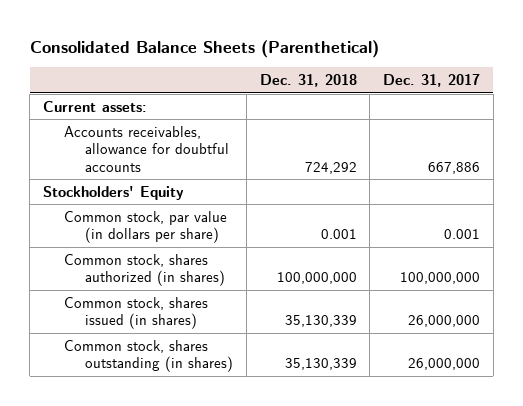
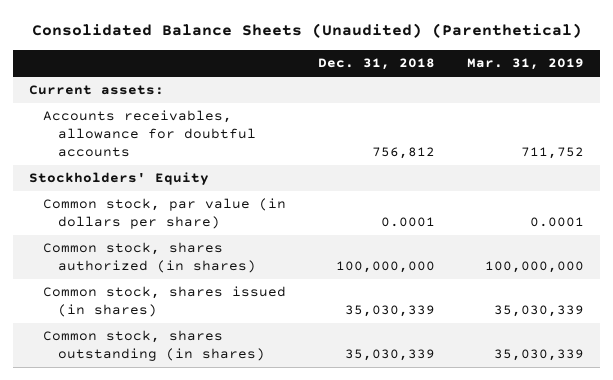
- Consolidated Balance Sheets (Parenthetical)
+ Consolidated Balance Sheets (Unaudited) (Parenthetical)
- | Dec. 31, 2018 | Dec. 31, 2017
+ | Dec. 31, 2018 | Mar. 31, 2019
- Accounts receivables, allowance for doubtful accounts | 724,292 | 667,886
+ Accounts receivables, allowance for doubtful accounts | 756,812 | 711,752
- Common stock, par value (in dollars per share) | 0.001 | 0.001
+ Common stock, par value (in dollars per share) | 0.0001 | 0.0001
- Common stock, shares issued (in shares) | 35,130,339 | 26,000,000
- Common stock, shares outstanding (in shares) | 35,130,339 | 26,000,000
+ Common stock, shares issued (in shares) | 35,030,339 | 35,030,339
+ Common stock, shares outstanding (in shares) | 35,030,339 | 35,030,339

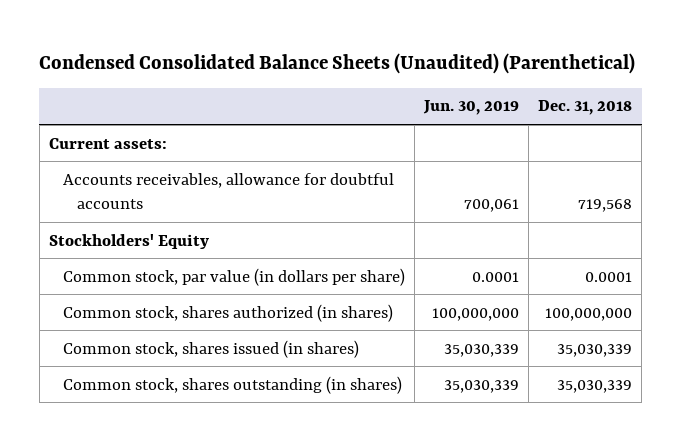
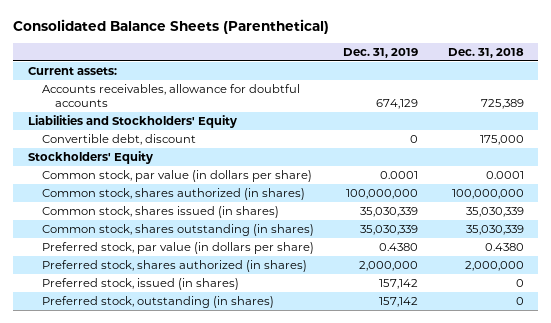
- Condensed Consolidated Balance Sheets (Unaudited) (Parenthetical)
+ Consolidated Balance Sheets (Parenthetical)
- | Jun. 30, 2019 | Dec. 31, 2018
+ | Dec. 31, 2019 | Dec. 31, 2018
- Accounts receivables, allowance for doubtful accounts | 700,061 | 719,568
+ Accounts receivables, allowance for doubtful accounts | 674,129 | 725,389
+ Liabilities and Stockholders' Equity
+ Convertible debt, discount | 0 | 175,000
+ Preferred stock, par value (in dollars per share) | 0.4380 | 0.4380
+ Preferred stock, shares authorized (in shares) | 2,000,000 | 2,000,000
+ Preferred stock, issued (in shares) | 157,142 | 0
+ Preferred stock, outstanding (in shares) | 157,142 | 0

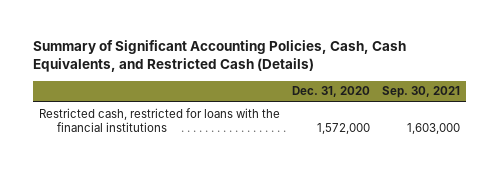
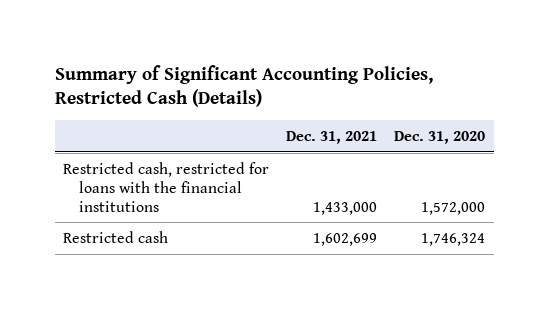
- Summary of Significant Accounting Policies, Cash, Cash Equivalents, and Restricted Cash (Details)
+ Summary of Significant Accounting Policies, Restricted Cash (Details)
- | Dec. 31, 2020 | Sep. 30, 2021
+ | Dec. 31, 2021 | Dec. 31, 2020
+ Restricted cash | 1,602,699 | 1,746,324

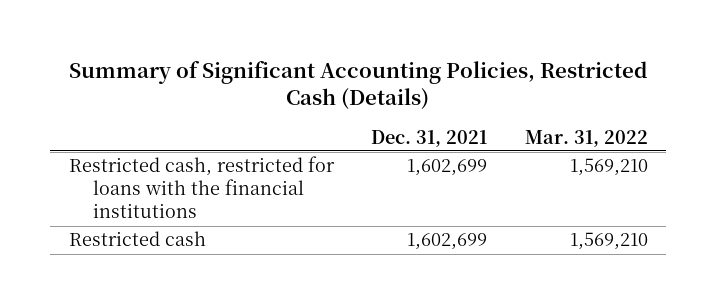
- | Dec. 31, 2021 | Dec. 31, 2020
+ | Dec. 31, 2021 | Mar. 31, 2022
- Restricted cash, restricted for loans with the financial institutions | 1,433,000 | 1,572,000
+ Restricted cash, restricted for loans with the financial institutions | 1,602,699 | 1,569,210

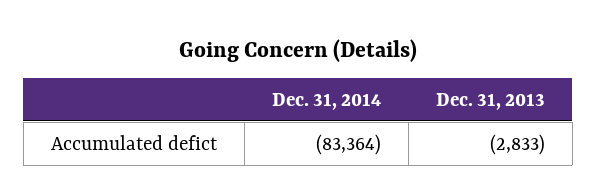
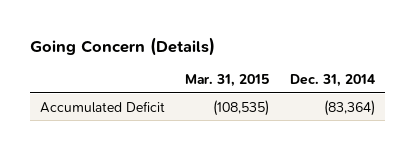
- | Dec. 31, 2014 | Dec. 31, 2013
+ | Mar. 31, 2015 | Dec. 31, 2014
- Accumulated defict | (83,364) | (2,833)
+ Accumulated Deficit | (108,535) | (83,364)

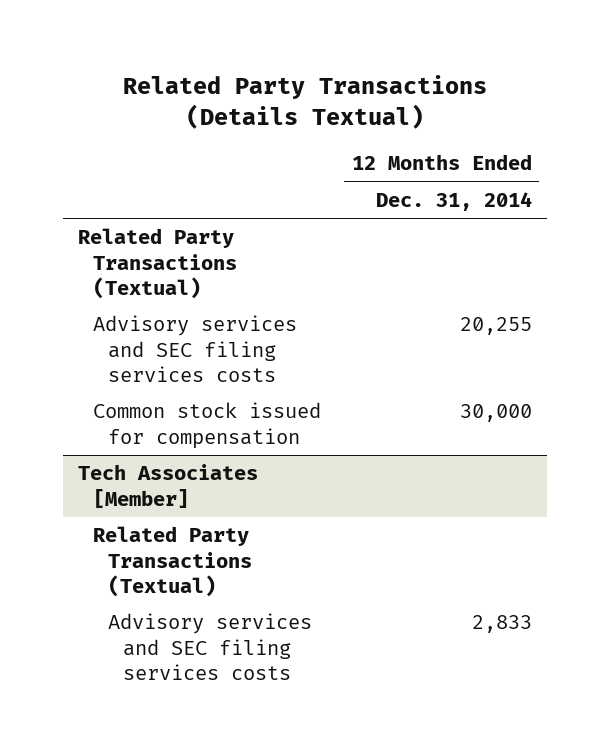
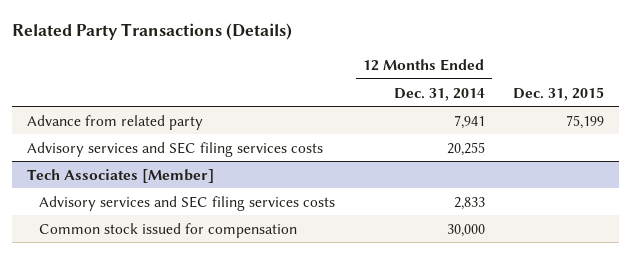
- Related Party Transactions (Details Textual)
+ Related Party Transactions (Details)
- | 12 Months Ended Dec. 31, 2014
+ | 12 Months Ended Dec. 31, 2014 | Dec. 31, 2015
- Related Party Transactions (Textual)
+ Advance from related party | 7,941 | 75,199
- Common stock issued for compensation | 30,000
@ Tech Associates [Member]
- Related Party Transactions (Textual)
+ Common stock issued for compensation | 30,000 |

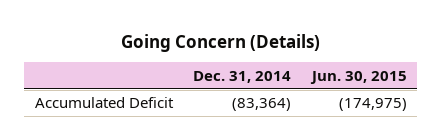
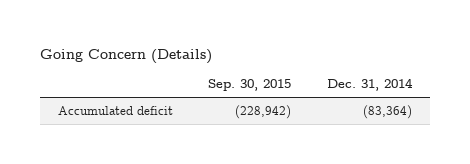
- | Dec. 31, 2014 | Jun. 30, 2015
+ | Sep. 30, 2015 | Dec. 31, 2014
- Accumulated Deficit | (83,364) | (174,975)
+ Accumulated deficit | (228,942) | (83,364)

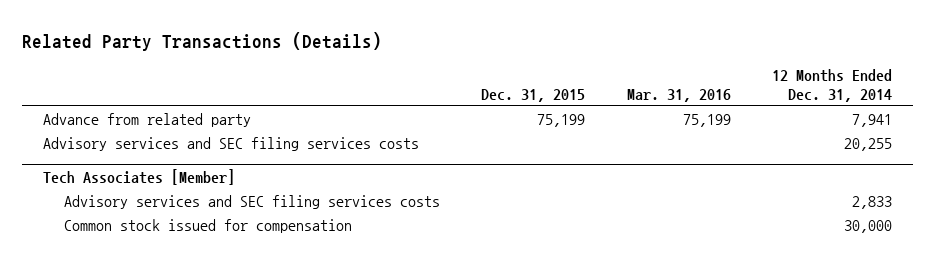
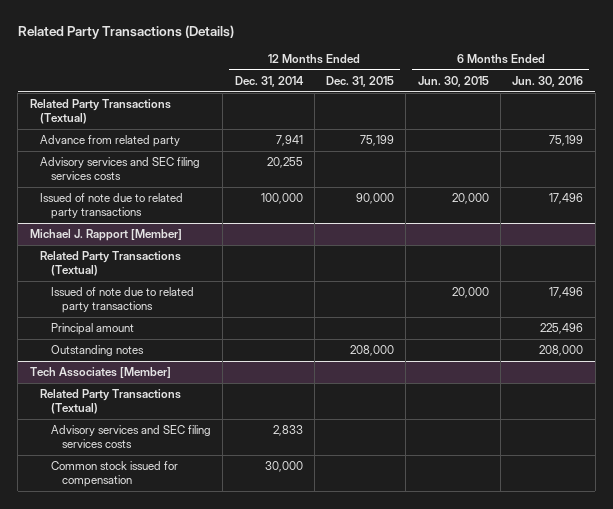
- | Dec. 31, 2015 | Mar. 31, 2016 | 12 Months Ended Dec. 31, 2014
+ | 12 Months Ended Dec. 31, 2014 | 12 Months Ended Dec. 31, 2015 | 6 Months Ended Jun. 30, 2015 | 6 Months Ended Jun. 30, 2016
+ Related Party Transactions (Textual)
+ Issued of note due to related party transactions | 100,000 | 90,000 | 20,000 | 17,496
+ Michael J. Rapport [Member]
+ Related Party Transactions (Textual)
+ Issued of note due to related party transactions | | | 20,000 | 17,496
+ Principal amount | | | | 225,496
+ Outstanding notes | | 208,000 | | 208,000
@ Tech Associates [Member]
+ Related Party Transactions (Textual)

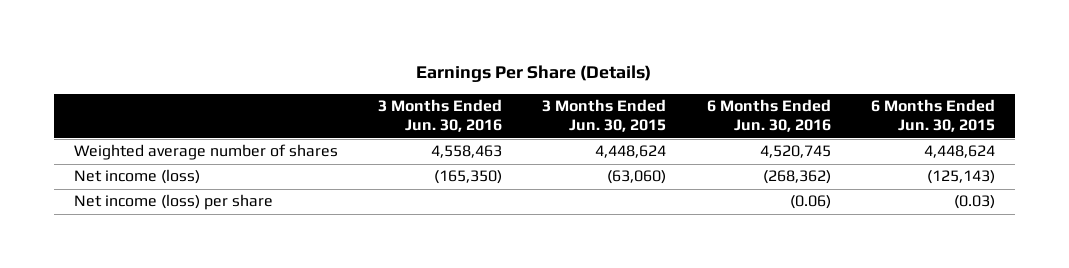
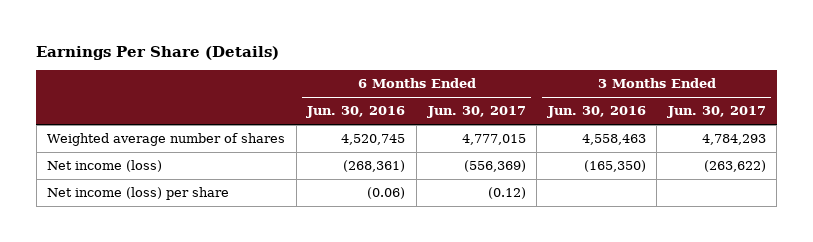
- | 3 Months Ended Jun. 30, 2016 | 3 Months Ended Jun. 30, 2015 | 6 Months Ended Jun. 30, 2016 | 6 Months Ended Jun. 30, 2015
+ | 6 Months Ended Jun. 30, 2016 | 6 Months Ended Jun. 30, 2017 | 3 Months Ended Jun. 30, 2016 | 3 Months Ended Jun. 30, 2017
- Net income (loss) | (165,350) | (63,060) | (268,362) | (125,143)
+ Net income (loss) | (268,361) | (556,369) | (165,350) | (263,622)

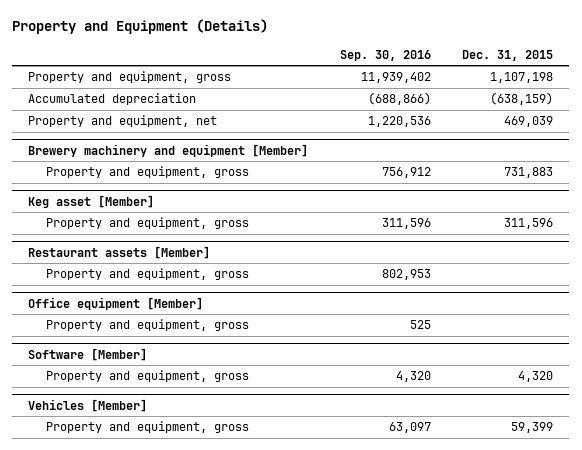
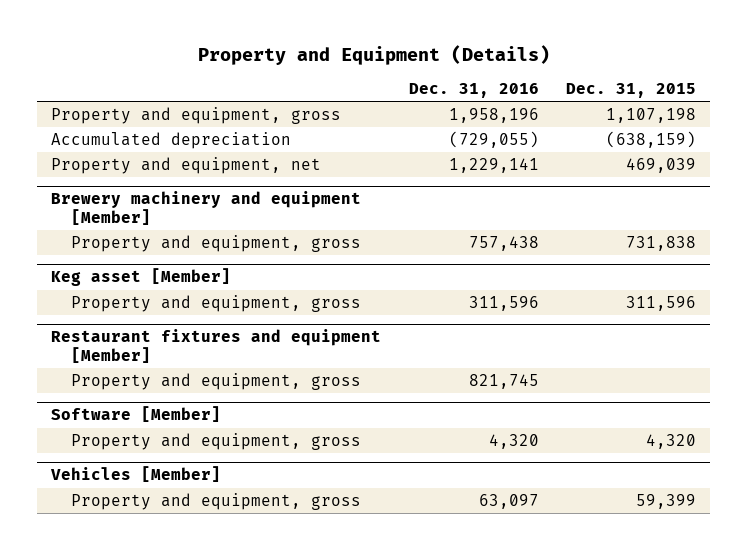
- | Sep. 30, 2016 | Dec. 31, 2015
+ | Dec. 31, 2016 | Dec. 31, 2015
@ Brewery machinery and equipment [Member]
- Property and equipment, gross | 756,912 | 731,883
+ Property and equipment, gross | 757,438 | 731,838
- Restaurant assets [Member]
- Property and equipment, gross | 802,953 |
- Office equipment [Member]
+ Restaurant fixtures and equipment [Member]

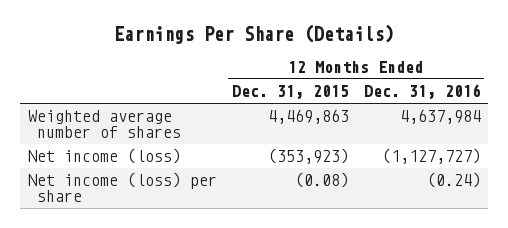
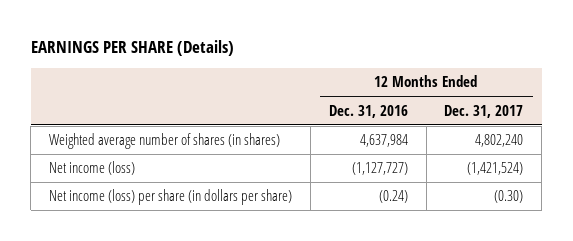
- Earnings Per Share (Details)
+ EARNINGS PER SHARE (Details)
- | 12 Months Ended Dec. 31, 2015 | 12 Months Ended Dec. 31, 2016
+ | 12 Months Ended Dec. 31, 2016 | 12 Months Ended Dec. 31, 2017
- Weighted average number of shares | 4,469,863 | 4,637,984
+ Weighted average number of shares (in shares) | 4,637,984 | 4,802,240
- Net income (loss) per share | (0.08) | (0.24)
+ Net income (loss) per share (in dollars per share) | (0.24) | (0.30)

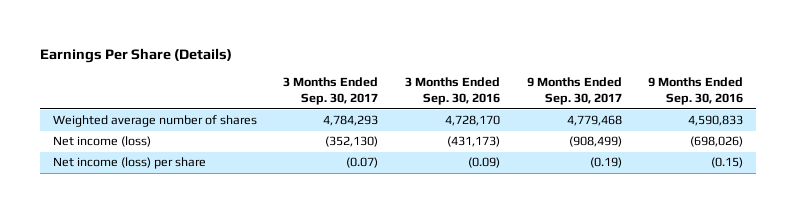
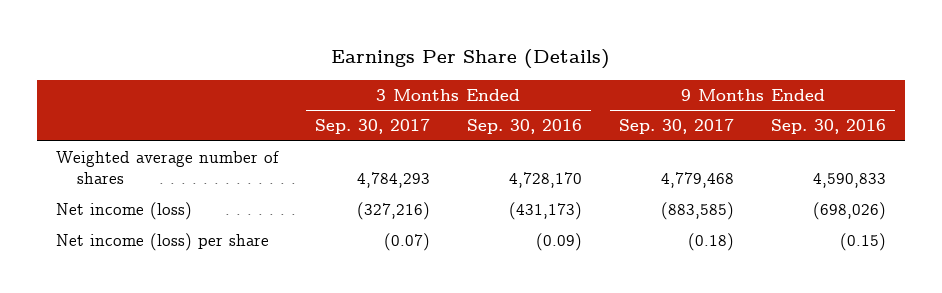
- Net income (loss) | (352,130) | (431,173) | (908,499) | (698,026)
- Net income (loss) per share | (0.07) | (0.09) | (0.19) | (0.15)
+ Net income (loss) | (327,216) | (431,173) | (883,585) | (698,026)
+ Net income (loss) per share | (0.07) | (0.09) | (0.18) | (0.15)

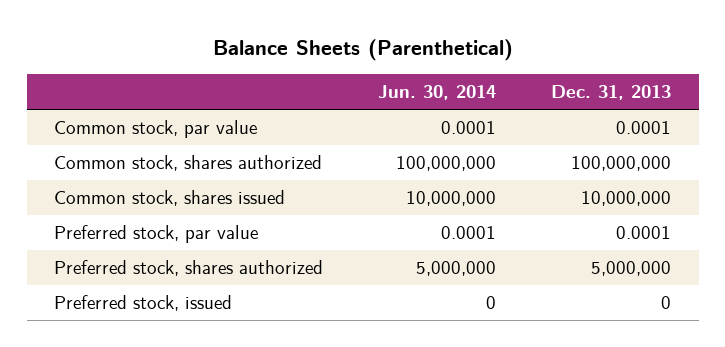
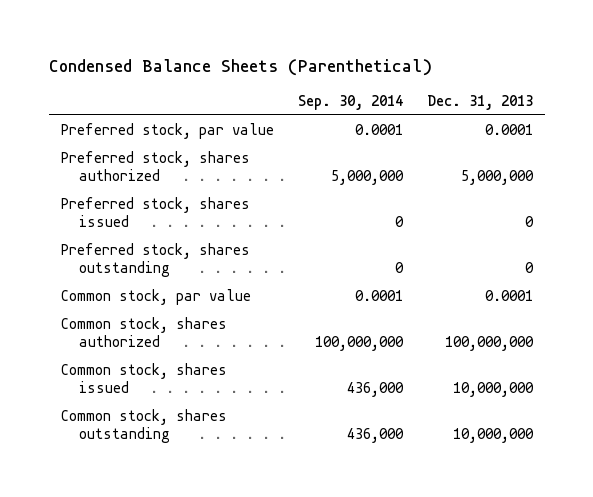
- Balance Sheets (Parenthetical)
+ Condensed Balance Sheets (Parenthetical)
- | Jun. 30, 2014 | Dec. 31, 2013
+ | Sep. 30, 2014 | Dec. 31, 2013
moved up: Preferred stock, par value | 0.0001 | 0.0001
moved up: Preferred stock, shares authorized | 5,000,000 | 5,000,000
+ Preferred stock, shares issued | 0 | 0
+ Preferred stock, shares outstanding | 0 | 0
- Preferred stock, issued | 0 | 0
+ Common stock, shares outstanding | 436,000 | 10,000,000

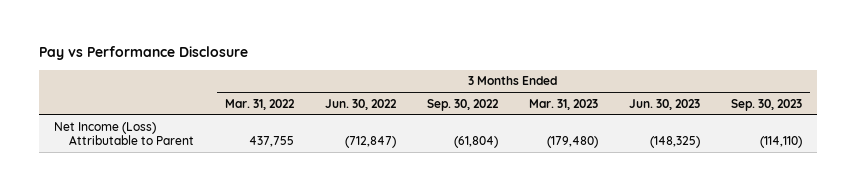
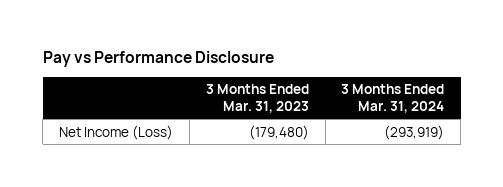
- | 3 Months Ended Mar. 31, 2022 | 3 Months Ended Jun. 30, 2022 | 3 Months Ended Sep. 30, 2022 | 3 Months Ended Mar. 31, 2023 | 3 Months Ended Jun. 30, 2023 | 3 Months Ended Sep. 30, 2023
+ | 3 Months Ended Mar. 31, 2023 | 3 Months Ended Mar. 31, 2024
- Net Income (Loss) Attributable to Parent | 437,755 | (712,847) | (61,804) | (179,480) | (148,325) | (114,110)
+ Net Income (Loss) | (179,480) | (293,919)

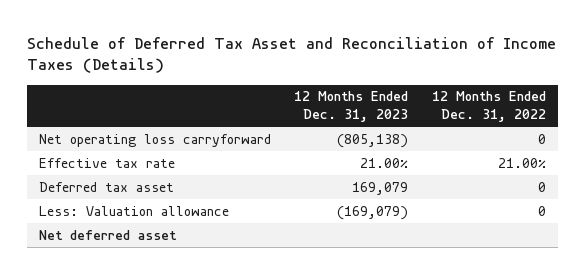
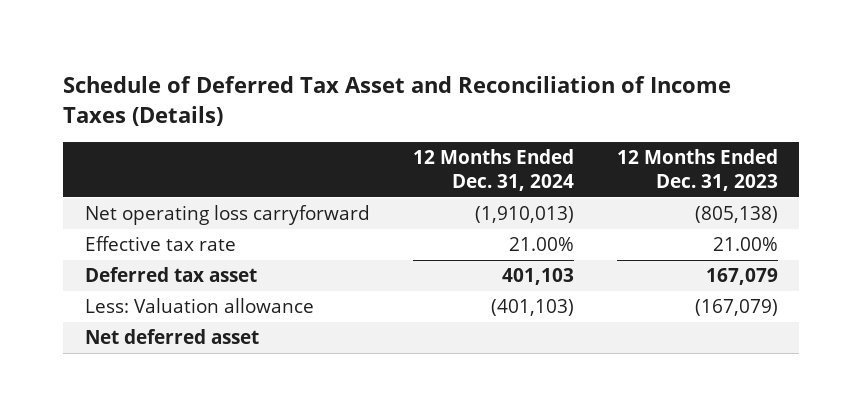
- | 12 Months Ended Dec. 31, 2023 | 12 Months Ended Dec. 31, 2022
+ | 12 Months Ended Dec. 31, 2024 | 12 Months Ended Dec. 31, 2023
- Deferred tax asset | 169,079 | 0
- Less: Valuation allowance | (169,079) | 0
+ Deferred tax asset | 401,103 | 167,079
+ Less: Valuation allowance | (401,103) | (167,079)

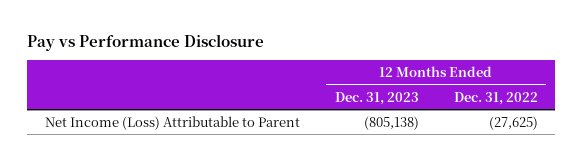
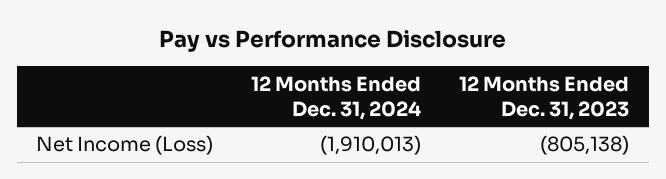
- | 12 Months Ended Dec. 31, 2023 | 12 Months Ended Dec. 31, 2022
+ | 12 Months Ended Dec. 31, 2024 | 12 Months Ended Dec. 31, 2023
- Net Income (Loss) Attributable to Parent | (805,138) | (27,625)
+ Net Income (Loss) | (1,910,013) | (805,138)

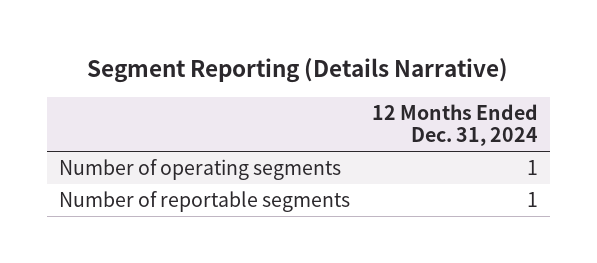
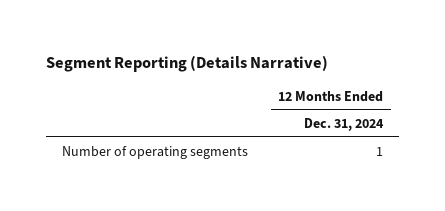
- Number of reportable segments | 1

